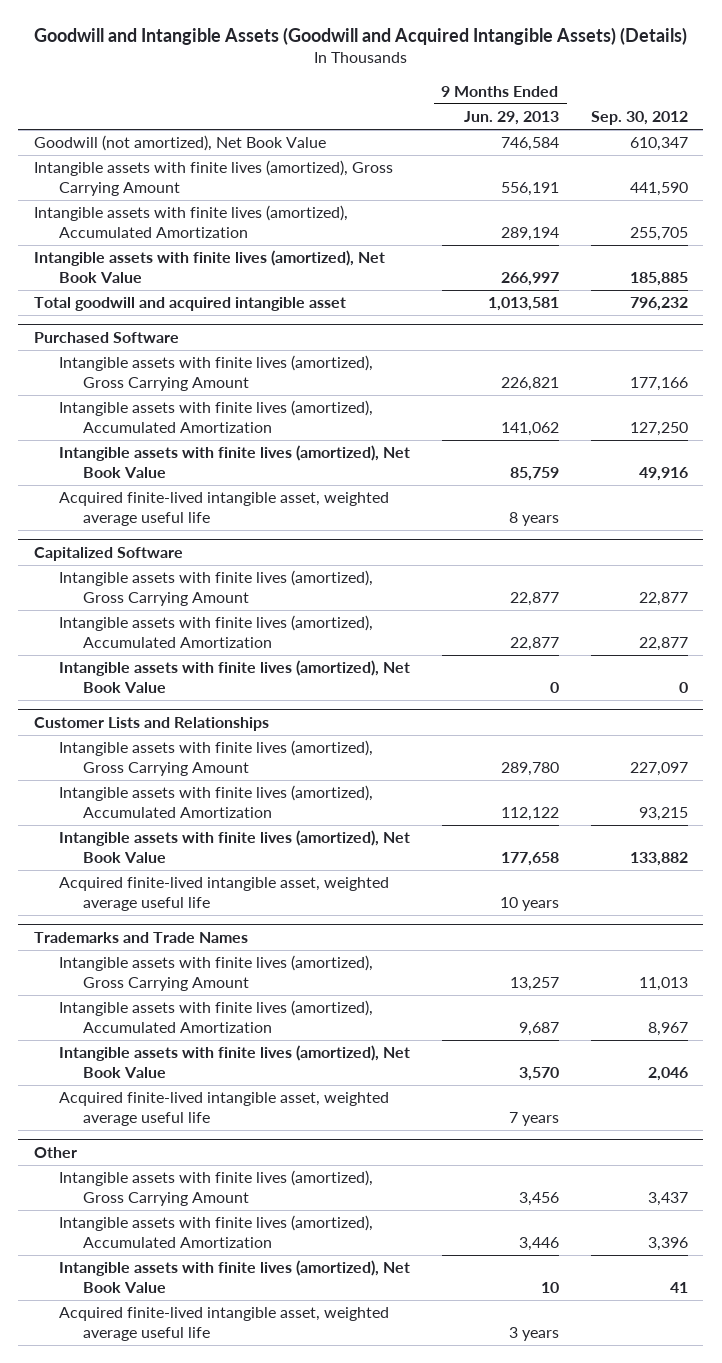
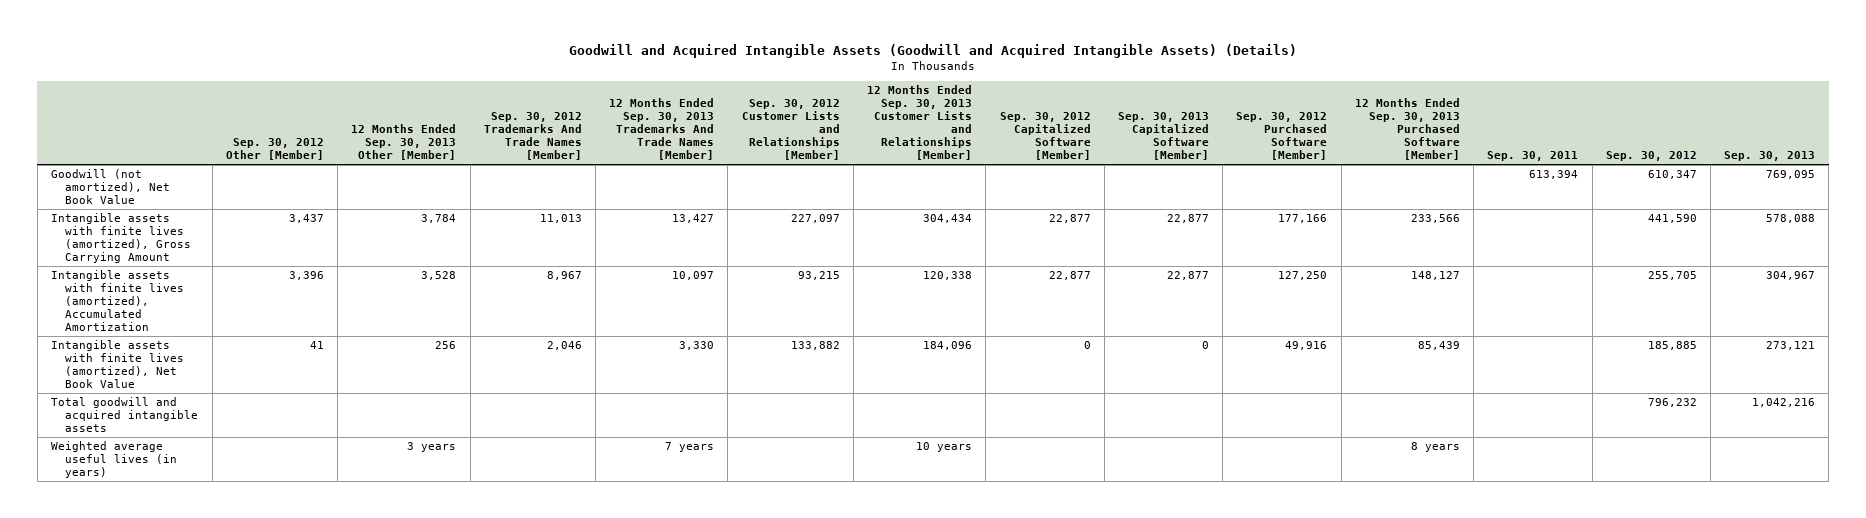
- Goodwill and Intangible Assets (Goodwill and Acquired Intangible Assets) (Details)
+ Goodwill and Acquired Intangible Assets (Goodwill and Acquired Intangible Assets) (Details)
- | 9 Months Ended Jun. 29, 2013 | Sep. 30, 2012
+ | Sep. 30, 2012 Other [Member] | 12 Months Ended Sep. 30, 2013 Other [Member] | Sep. 30, 2012 Trademarks And Trade Names [Member] | 12 Months Ended Sep. 30, 2013 Trademarks And Trade Names [Member] | Sep. 30, 2012 Customer Lists and Relationships [Member] | 12 Months Ended Sep. 30, 2013 Customer Lists and Relationships [Member] | Sep. 30, 2012 Capitalized Software [Member] | Sep. 30, 2013 Capitalized Software [Member] | Sep. 30, 2012 Purchased Software [Member] | 12 Months Ended Sep. 30, 2013 Purchased Software [Member] | Sep. 30, 2011 | Sep. 30, 2012 | Sep. 30, 2013
- Total goodwill and acquired intangible asset | 1,013,581 | 796,232
- Purchased Software
- Intangible assets with finite lives (amortized), Gross Carrying Amount | 226,821 | 177,166
- Intangible assets with finite lives (amortized), Accumulated Amortization | 141,062 | 127,250
- Intangible assets with finite lives (amortized), Net Book Value | 85,759 | 49,916
- Acquired finite-lived intangible asset, weighted average useful life | 8 years |
- Capitalized Software
- Intangible assets with finite lives (amortized), Gross Carrying Amount | 22,877 | 22,877
- Intangible assets with finite lives (amortized), Accumulated Amortization | 22,877 | 22,877
- Intangible assets with finite lives (amortized), Net Book Value | 0 | 0
- Customer Lists and Relationships
- Intangible assets with finite lives (amortized), Gross Carrying Amount | 289,780 | 227,097
- Intangible assets with finite lives (amortized), Accumulated Amortization | 112,122 | 93,215
- Intangible assets with finite lives (amortized), Net Book Value | 177,658 | 133,882
- Acquired finite-lived intangible asset, weighted average useful life | 10 years |
- Trademarks and Trade Names
- Intangible assets with finite lives (amortized), Gross Carrying Amount | 13,257 | 11,013
- Intangible assets with finite lives (amortized), Accumulated Amortization | 9,687 | 8,967
- Intangible assets with finite lives (amortized), Net Book Value | 3,570 | 2,046
- Acquired finite-lived intangible asset, weighted average useful life | 7 years |
- Other
- Intangible assets with finite lives (amortized), Gross Carrying Amount | 3,456 | 3,437
- Intangible assets with finite lives (amortized), Accumulated Amortization | 3,446 | 3,396
- Intangible assets with finite lives (amortized), Net Book Value | 10 | 41
- Acquired finite-lived intangible asset, weighted average useful life | 3 years |
+ Total goodwill and acquired intangible assets | | | | | | | | | | | | 796,232 | 1,042,216
+ Weighted average useful lives (in years) | | 3 years | | 7 years | | 10 years | | | | 8 years | | |

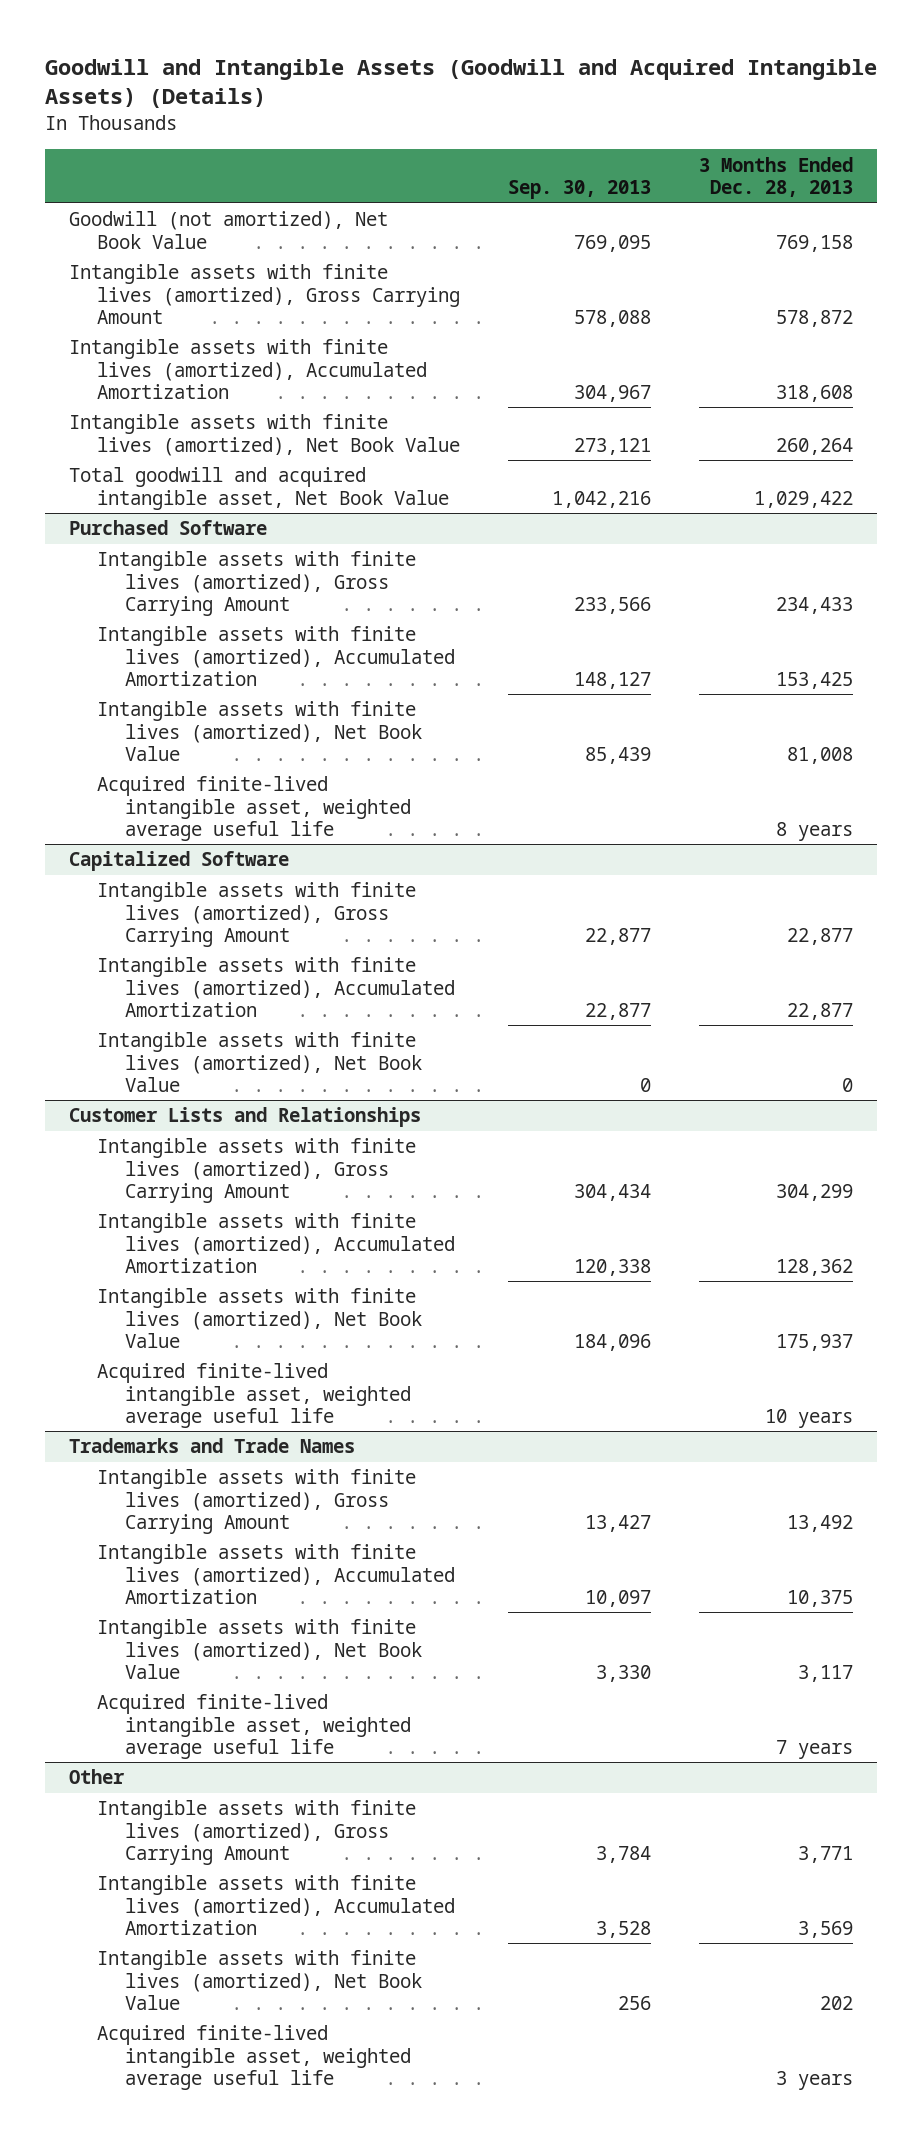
- Goodwill and Acquired Intangible Assets (Goodwill and Acquired Intangible Assets) (Details)
+ Goodwill and Intangible Assets (Goodwill and Acquired Intangible Assets) (Details)
- | Sep. 30, 2012 Other [Member] | 12 Months Ended Sep. 30, 2013 Other [Member] | Sep. 30, 2012 Trademarks And Trade Names [Member] | 12 Months Ended Sep. 30, 2013 Trademarks And Trade Names [Member] | Sep. 30, 2012 Customer Lists and Relationships [Member] | 12 Months Ended Sep. 30, 2013 Customer Lists and Relationships [Member] | Sep. 30, 2012 Capitalized Software [Member] | Sep. 30, 2013 Capitalized Software [Member] | Sep. 30, 2012 Purchased Software [Member] | 12 Months Ended Sep. 30, 2013 Purchased Software [Member] | Sep. 30, 2011 | Sep. 30, 2012 | Sep. 30, 2013
+ | Sep. 30, 2013 | 3 Months Ended Dec. 28, 2013
- Total goodwill and acquired intangible assets | | | | | | | | | | | | 796,232 | 1,042,216
- Weighted average useful lives (in years) | | 3 years | | 7 years | | 10 years | | | | 8 years | | |
+ Total goodwill and acquired intangible asset, Net Book Value | 1,042,216 | 1,029,422
+ Purchased Software
+ Intangible assets with finite lives (amortized), Gross Carrying Amount | 233,566 | 234,433
+ Intangible assets with finite lives (amortized), Accumulated Amortization | 148,127 | 153,425
+ Intangible assets with finite lives (amortized), Net Book Value | 85,439 | 81,008
+ Acquired finite-lived intangible asset, weighted average useful life | | 8 years
+ Capitalized Software
+ Intangible assets with finite lives (amortized), Gross Carrying Amount | 22,877 | 22,877
+ Intangible assets with finite lives (amortized), Accumulated Amortization | 22,877 | 22,877
+ Intangible assets with finite lives (amortized), Net Book Value | 0 | 0
+ Customer Lists and Relationships
+ Intangible assets with finite lives (amortized), Gross Carrying Amount | 304,434 | 304,299
+ Intangible assets with finite lives (amortized), Accumulated Amortization | 120,338 | 128,362
+ Intangible assets with finite lives (amortized), Net Book Value | 184,096 | 175,937
+ Acquired finite-lived intangible asset, weighted average useful life | | 10 years
+ Trademarks and Trade Names
+ Intangible assets with finite lives (amortized), Gross Carrying Amount | 13,427 | 13,492
+ Intangible assets with finite lives (amortized), Accumulated Amortization | 10,097 | 10,375
+ Intangible assets with finite lives (amortized), Net Book Value | 3,330 | 3,117
+ Acquired finite-lived intangible asset, weighted average useful life | | 7 years
+ Other
+ Intangible assets with finite lives (amortized), Gross Carrying Amount | 3,784 | 3,771
+ Intangible assets with finite lives (amortized), Accumulated Amortization | 3,528 | 3,569
+ Intangible assets with finite lives (amortized), Net Book Value | 256 | 202
+ Acquired finite-lived intangible asset, weighted average useful life | | 3 years

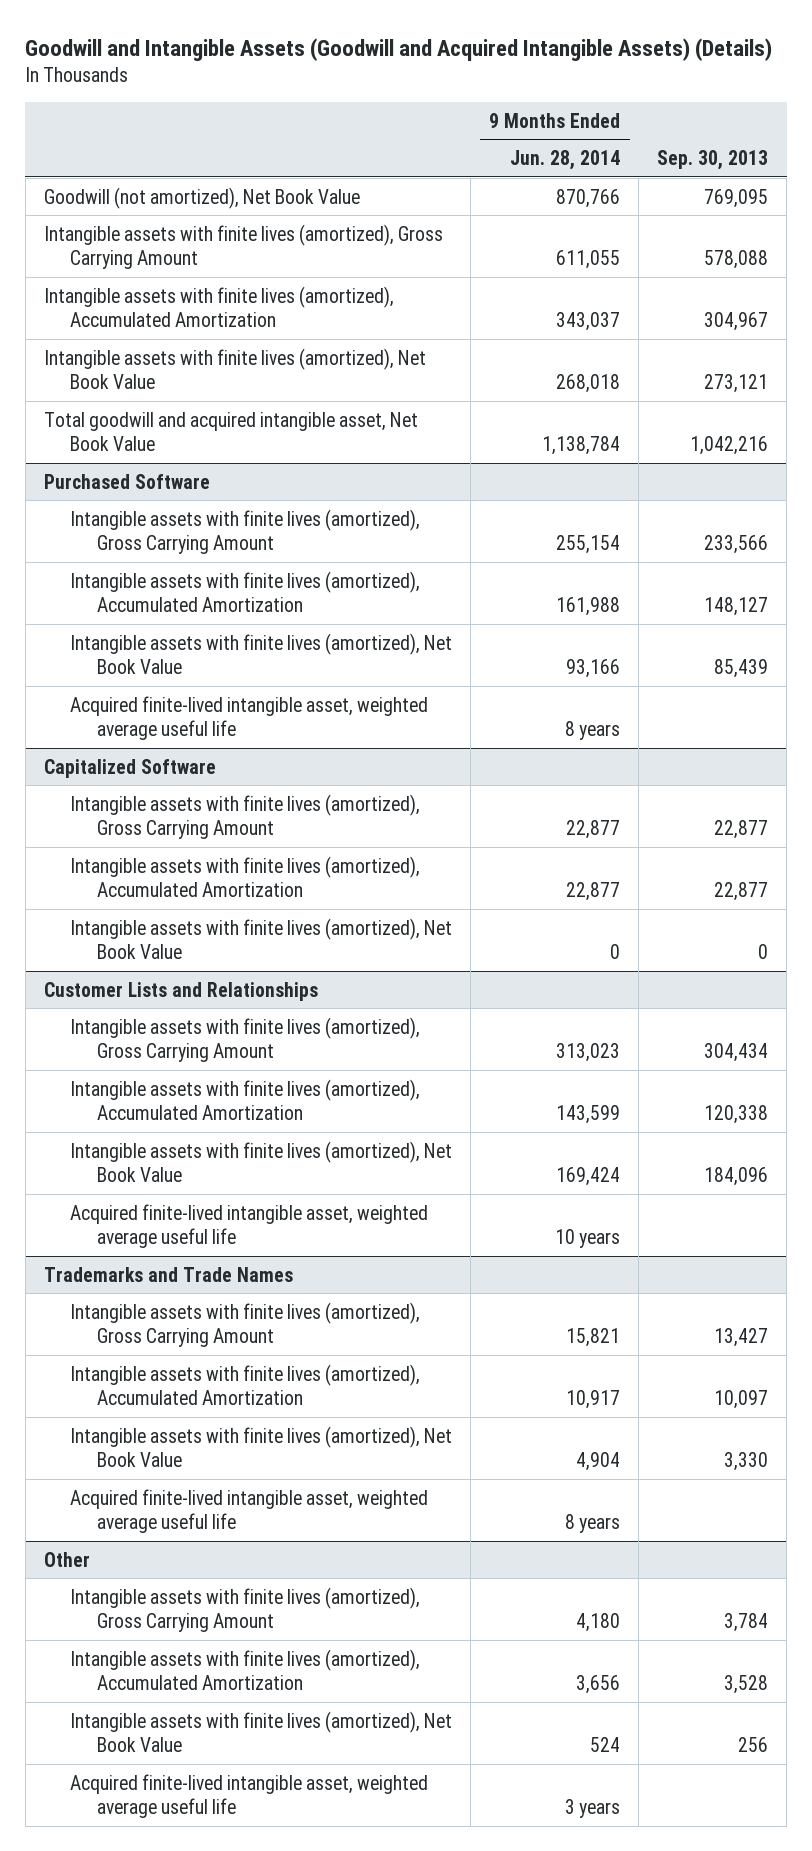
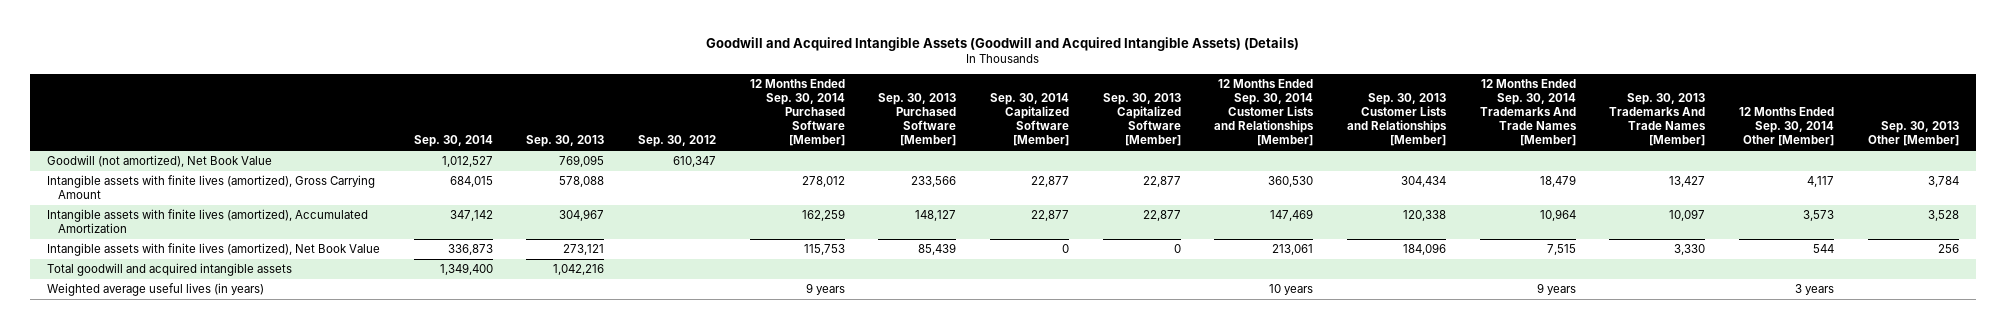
- Goodwill and Intangible Assets (Goodwill and Acquired Intangible Assets) (Details)
+ Goodwill and Acquired Intangible Assets (Goodwill and Acquired Intangible Assets) (Details)
- | 9 Months Ended Jun. 28, 2014 | Sep. 30, 2013
+ | Sep. 30, 2014 | Sep. 30, 2013 | Sep. 30, 2012 | 12 Months Ended Sep. 30, 2014 Purchased Software [Member] | Sep. 30, 2013 Purchased Software [Member] | Sep. 30, 2014 Capitalized Software [Member] | Sep. 30, 2013 Capitalized Software [Member] | 12 Months Ended Sep. 30, 2014 Customer Lists and Relationships [Member] | Sep. 30, 2013 Customer Lists and Relationships [Member] | 12 Months Ended Sep. 30, 2014 Trademarks And Trade Names [Member] | Sep. 30, 2013 Trademarks And Trade Names [Member] | 12 Months Ended Sep. 30, 2014 Other [Member] | Sep. 30, 2013 Other [Member]
- Total goodwill and acquired intangible asset, Net Book Value | 1,138,784 | 1,042,216
- Purchased Software
- Intangible assets with finite lives (amortized), Gross Carrying Amount | 255,154 | 233,566
- Intangible assets with finite lives (amortized), Accumulated Amortization | 161,988 | 148,127
- Intangible assets with finite lives (amortized), Net Book Value | 93,166 | 85,439
- Acquired finite-lived intangible asset, weighted average useful life | 8 years |
- Capitalized Software
- Intangible assets with finite lives (amortized), Gross Carrying Amount | 22,877 | 22,877
- Intangible assets with finite lives (amortized), Accumulated Amortization | 22,877 | 22,877
- Intangible assets with finite lives (amortized), Net Book Value | 0 | 0
- Customer Lists and Relationships
- Intangible assets with finite lives (amortized), Gross Carrying Amount | 313,023 | 304,434
- Intangible assets with finite lives (amortized), Accumulated Amortization | 143,599 | 120,338
- Intangible assets with finite lives (amortized), Net Book Value | 169,424 | 184,096
- Acquired finite-lived intangible asset, weighted average useful life | 10 years |
- Trademarks and Trade Names
- Intangible assets with finite lives (amortized), Gross Carrying Amount | 15,821 | 13,427
- Intangible assets with finite lives (amortized), Accumulated Amortization | 10,917 | 10,097
- Intangible assets with finite lives (amortized), Net Book Value | 4,904 | 3,330
- Acquired finite-lived intangible asset, weighted average useful life | 8 years |
- Other
- Intangible assets with finite lives (amortized), Gross Carrying Amount | 4,180 | 3,784
- Intangible assets with finite lives (amortized), Accumulated Amortization | 3,656 | 3,528
- Intangible assets with finite lives (amortized), Net Book Value | 524 | 256
- Acquired finite-lived intangible asset, weighted average useful life | 3 years |
+ Total goodwill and acquired intangible assets | 1,349,400 | 1,042,216 | | | | | | | | | | |
+ Weighted average useful lives (in years) | | | | 9 years | | | | 10 years | | 9 years | | 3 years |

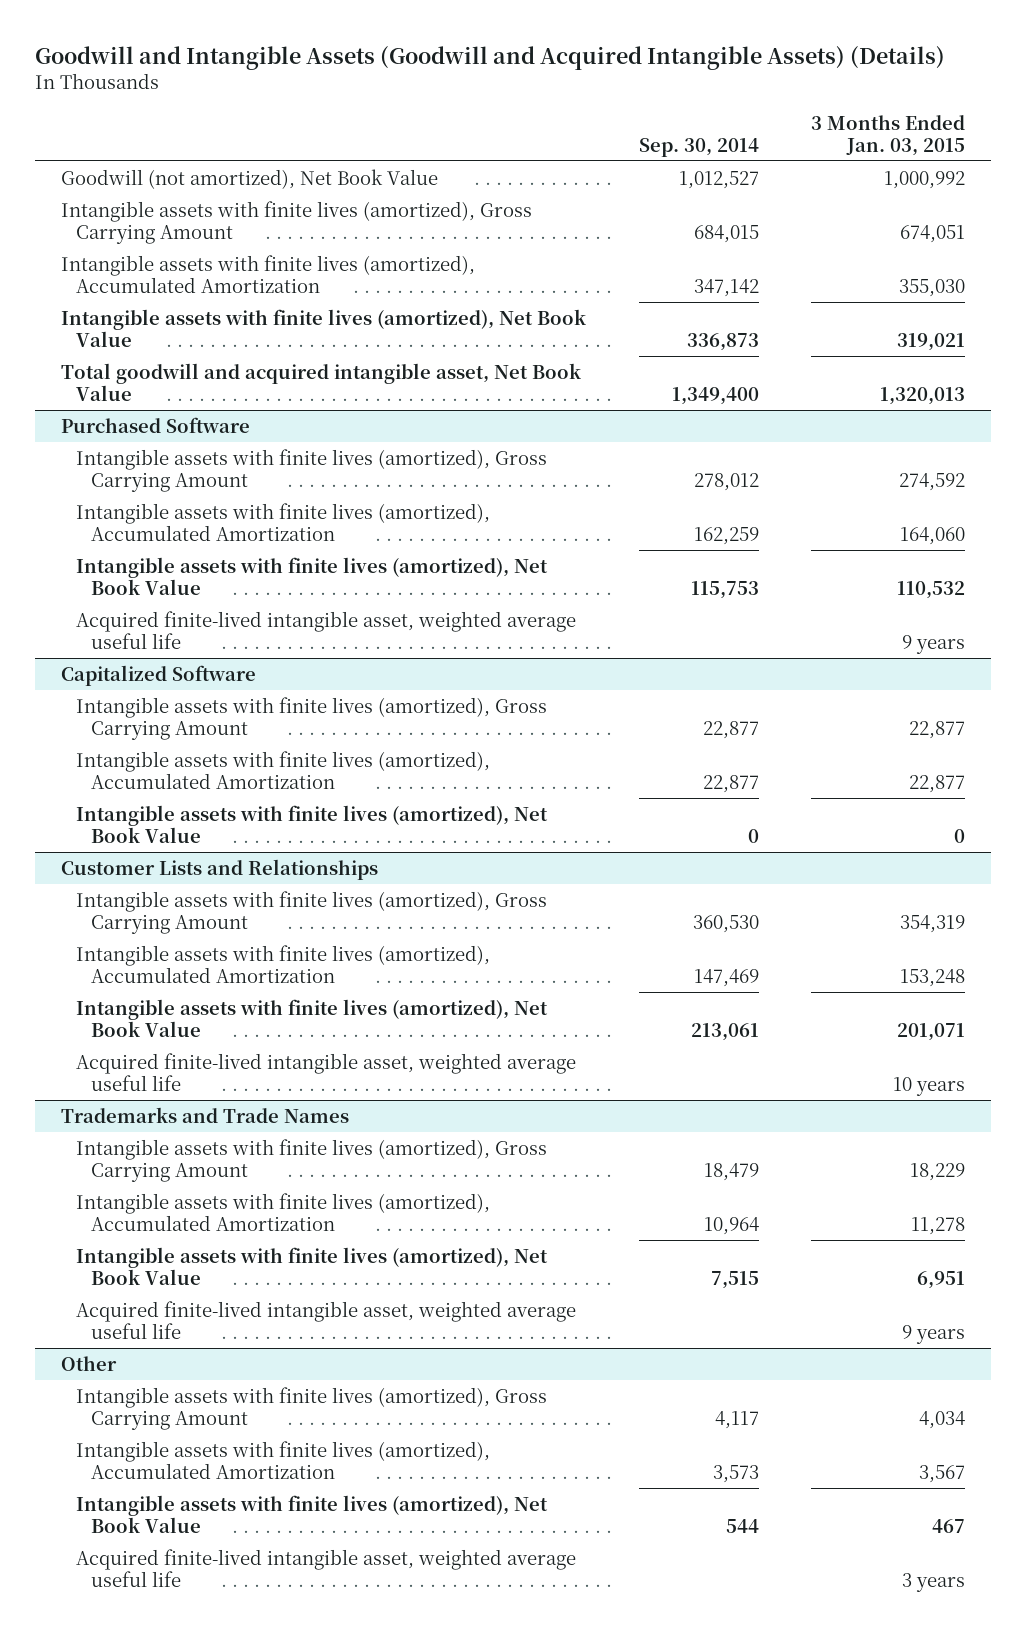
- Goodwill and Acquired Intangible Assets (Goodwill and Acquired Intangible Assets) (Details)
+ Goodwill and Intangible Assets (Goodwill and Acquired Intangible Assets) (Details)
- | Sep. 30, 2014 | Sep. 30, 2013 | Sep. 30, 2012 | 12 Months Ended Sep. 30, 2014 Purchased Software [Member] | Sep. 30, 2013 Purchased Software [Member] | Sep. 30, 2014 Capitalized Software [Member] | Sep. 30, 2013 Capitalized Software [Member] | 12 Months Ended Sep. 30, 2014 Customer Lists and Relationships [Member] | Sep. 30, 2013 Customer Lists and Relationships [Member] | 12 Months Ended Sep. 30, 2014 Trademarks And Trade Names [Member] | Sep. 30, 2013 Trademarks And Trade Names [Member] | 12 Months Ended Sep. 30, 2014 Other [Member] | Sep. 30, 2013 Other [Member]
+ | Sep. 30, 2014 | 3 Months Ended Jan. 03, 2015
- Total goodwill and acquired intangible assets | 1,349,400 | 1,042,216 | | | | | | | | | | |
- Weighted average useful lives (in years) | | | | 9 years | | | | 10 years | | 9 years | | 3 years |
+ Total goodwill and acquired intangible asset, Net Book Value | 1,349,400 | 1,320,013
+ Purchased Software
+ Intangible assets with finite lives (amortized), Gross Carrying Amount | 278,012 | 274,592
+ Intangible assets with finite lives (amortized), Accumulated Amortization | 162,259 | 164,060
+ Intangible assets with finite lives (amortized), Net Book Value | 115,753 | 110,532
+ Acquired finite-lived intangible asset, weighted average useful life | | 9 years
+ Capitalized Software
+ Intangible assets with finite lives (amortized), Gross Carrying Amount | 22,877 | 22,877
+ Intangible assets with finite lives (amortized), Accumulated Amortization | 22,877 | 22,877
+ Intangible assets with finite lives (amortized), Net Book Value | 0 | 0
+ Customer Lists and Relationships
+ Intangible assets with finite lives (amortized), Gross Carrying Amount | 360,530 | 354,319
+ Intangible assets with finite lives (amortized), Accumulated Amortization | 147,469 | 153,248
+ Intangible assets with finite lives (amortized), Net Book Value | 213,061 | 201,071
+ Acquired finite-lived intangible asset, weighted average useful life | | 10 years
+ Trademarks and Trade Names
+ Intangible assets with finite lives (amortized), Gross Carrying Amount | 18,479 | 18,229
+ Intangible assets with finite lives (amortized), Accumulated Amortization | 10,964 | 11,278
+ Intangible assets with finite lives (amortized), Net Book Value | 7,515 | 6,951
+ Acquired finite-lived intangible asset, weighted average useful life | | 9 years
+ Other
+ Intangible assets with finite lives (amortized), Gross Carrying Amount | 4,117 | 4,034
+ Intangible assets with finite lives (amortized), Accumulated Amortization | 3,573 | 3,567
+ Intangible assets with finite lives (amortized), Net Book Value | 544 | 467
+ Acquired finite-lived intangible asset, weighted average useful life | | 3 years

